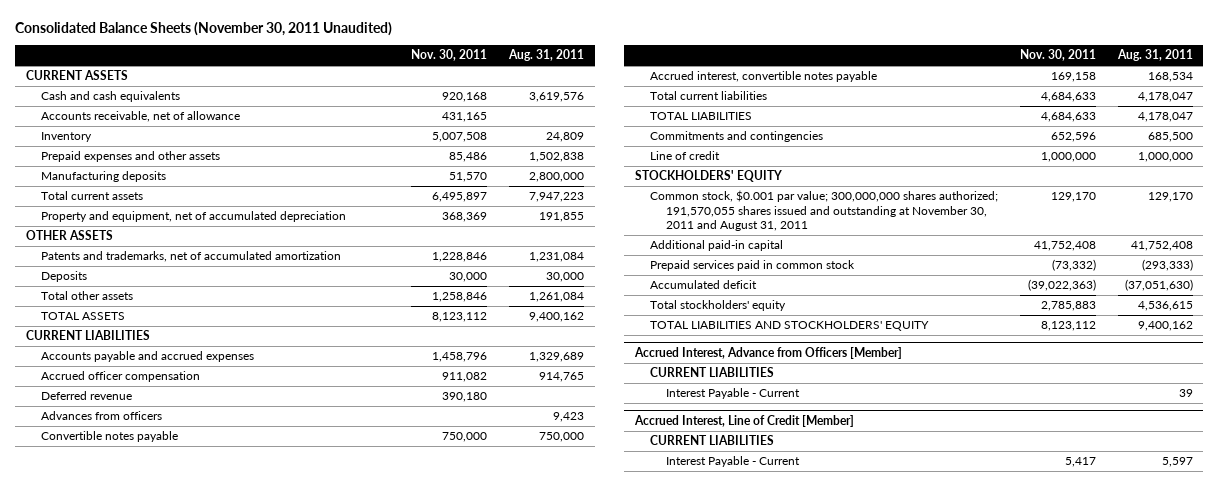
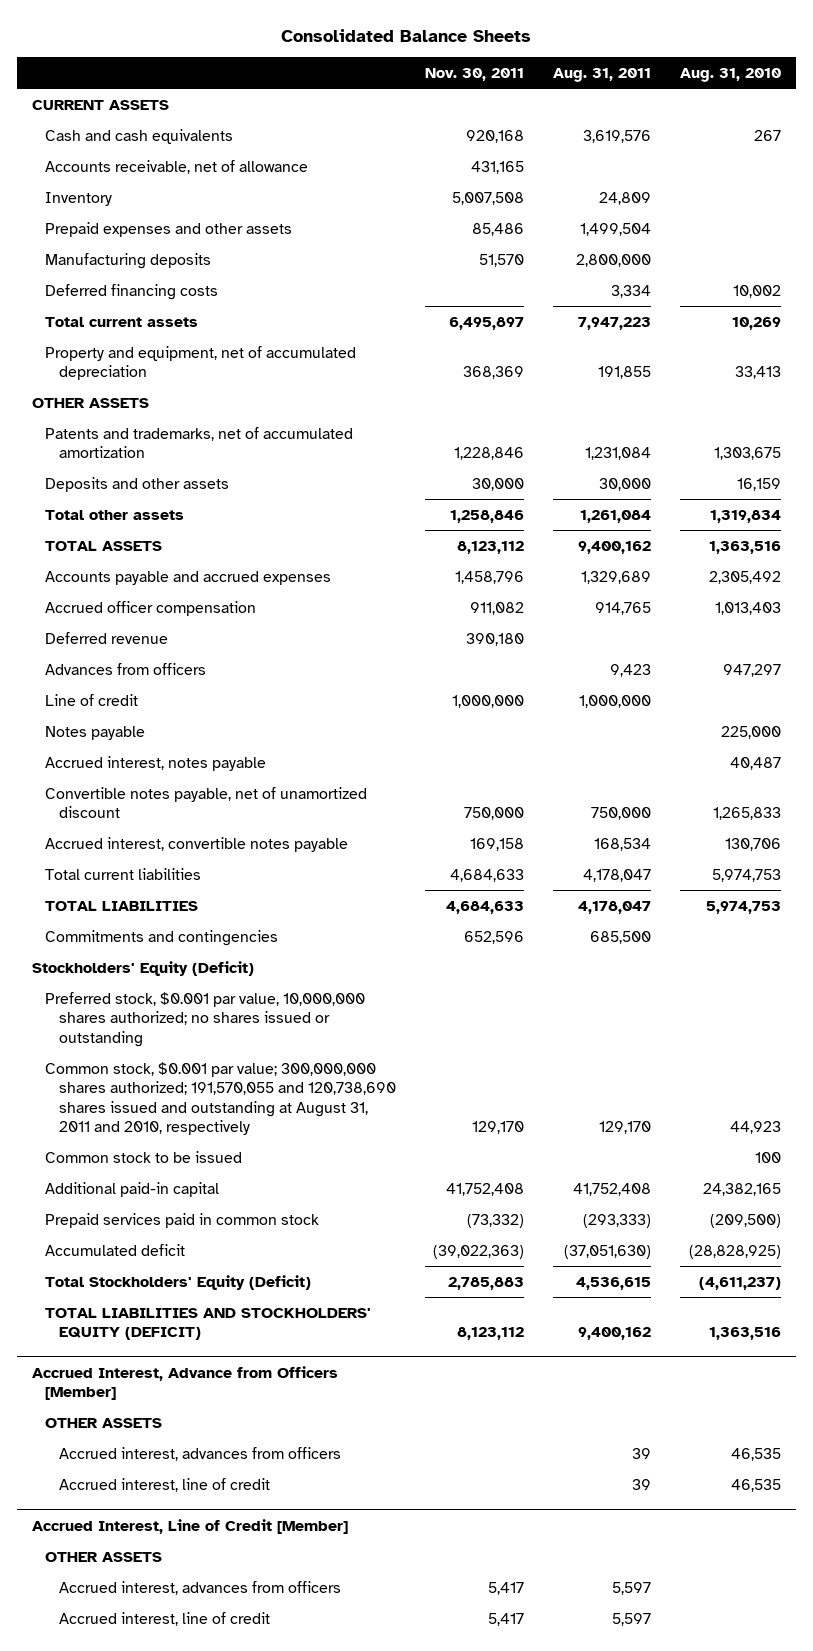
- Consolidated Balance Sheets (November 30, 2011 Unaudited)
+ Consolidated Balance Sheets
- | Nov. 30, 2011 | Aug. 31, 2011
+ | Nov. 30, 2011 | Aug. 31, 2011 | Aug. 31, 2010
- Prepaid expenses and other assets | 85,486 | 1,502,838
+ Prepaid expenses and other assets | 85,486 | 1,499,504 |
+ Deferred financing costs | | 3,334 | 10,002
- Deposits | 30,000 | 30,000
+ Deposits and other assets | 30,000 | 30,000 | 16,159
- CURRENT LIABILITIES
- Convertible notes payable | 750,000 | 750,000
moved up: Line of credit | 1,000,000 | 1,000,000 |
+ Notes payable | | | 225,000
+ Accrued interest, notes payable | | | 40,487
+ Convertible notes payable, net of unamortized discount | 750,000 | 750,000 | 1,265,833
- STOCKHOLDERS' EQUITY
- Common stock, $0.001 par value; 300,000,000 shares authorized; 191,570,055 shares issued and outstanding at November 30, 2011 and August 31, 2011 | 129,170 | 129,170
+ Stockholders' Equity (Deficit)
+ Preferred stock, $0.001 par value, 10,000,000 shares authorized; no shares issued or outstanding
+ Common stock, $0.001 par value; 300,000,000 shares authorized; 191,570,055 and 120,738,690 shares issued and outstanding at August 31, 2011 and 2010, respectively | 129,170 | 129,170 | 44,923
+ Common stock to be issued | | | 100
- Total stockholders' equity | 2,785,883 | 4,536,615
- TOTAL LIABILITIES AND STOCKHOLDERS' EQUITY | 8,123,112 | 9,400,162
+ Total Stockholders' Equity (Deficit) | 2,785,883 | 4,536,615 | (4,611,237)
+ TOTAL LIABILITIES AND STOCKHOLDERS' EQUITY (DEFICIT) | 8,123,112 | 9,400,162 | 1,363,516
@ Accrued Interest, Advance from Officers [Member]
- CURRENT LIABILITIES
- Interest Payable - Current | | 39
+ OTHER ASSETS
+ Accrued interest, advances from officers | | 39 | 46,535
+ Accrued interest, line of credit | | 39 | 46,535
@ Accrued Interest, Line of Credit [Member]
- CURRENT LIABILITIES
- Interest Payable - Current | 5,417 | 5,597
+ OTHER ASSETS
+ Accrued interest, advances from officers | 5,417 | 5,597 |
+ Accrued interest, line of credit | 5,417 | 5,597 |

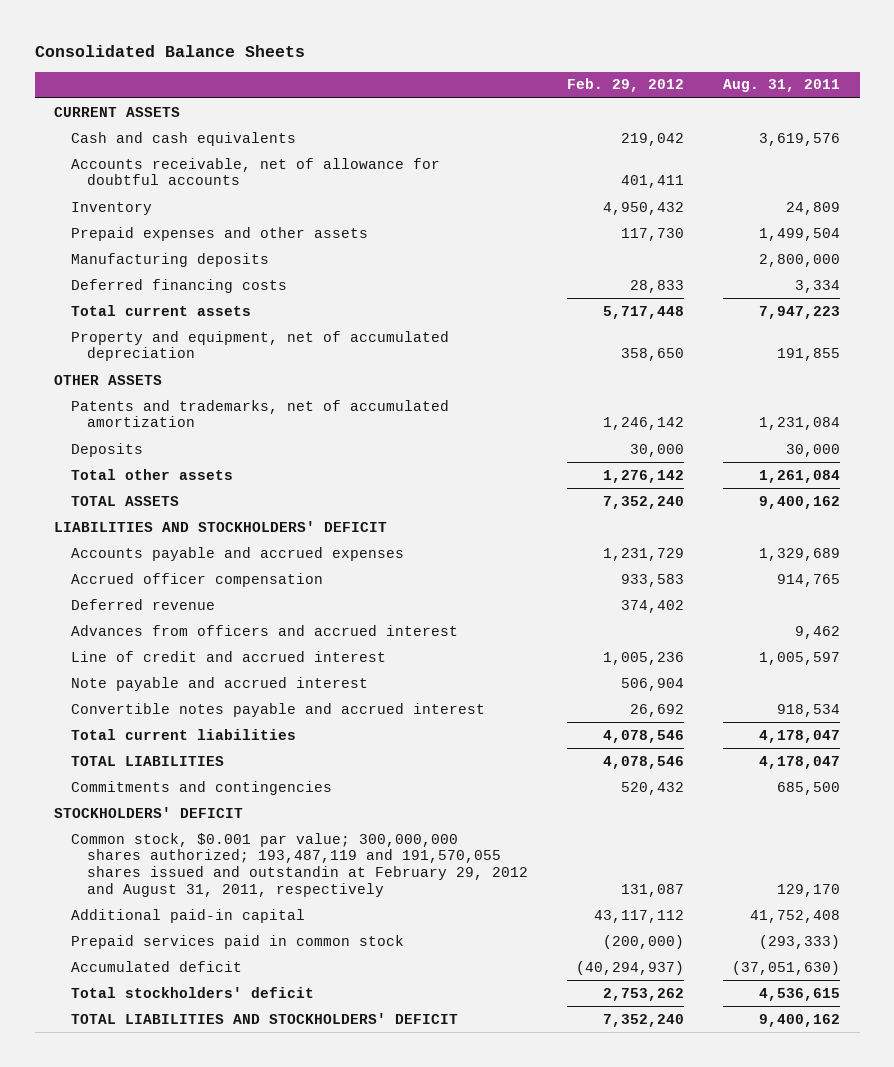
- | Nov. 30, 2011 | Aug. 31, 2011 | Aug. 31, 2010
+ | Feb. 29, 2012 | Aug. 31, 2011
- Accounts receivable, net of allowance | 431,165 | |
+ Accounts receivable, net of allowance for doubtful accounts | 401,411 |
- Deposits and other assets | 30,000 | 30,000 | 16,159
+ Deposits | 30,000 | 30,000
+ LIABILITIES AND STOCKHOLDERS' DEFICIT
- Advances from officers | | 9,423 | 947,297
- Line of credit | 1,000,000 | 1,000,000 |
- Notes payable | | | 225,000
- Accrued interest, notes payable | | | 40,487
- Convertible notes payable, net of unamortized discount | 750,000 | 750,000 | 1,265,833
- Accrued interest, convertible notes payable | 169,158 | 168,534 | 130,706
+ Advances from officers and accrued interest | | 9,462
+ Line of credit and accrued interest | 1,005,236 | 1,005,597
+ Note payable and accrued interest | 506,904 |
+ Convertible notes payable and accrued interest | 26,692 | 918,534
- Stockholders' Equity (Deficit)
- Preferred stock, $0.001 par value, 10,000,000 shares authorized; no shares issued or outstanding
- Common stock, $0.001 par value; 300,000,000 shares authorized; 191,570,055 and 120,738,690 shares issued and outstanding at August 31, 2011 and 2010, respectively | 129,170 | 129,170 | 44,923
- Common stock to be issued | | | 100
+ STOCKHOLDERS' DEFICIT
+ Common stock, $0.001 par value; 300,000,000 shares authorized; 193,487,119 and 191,570,055 shares issued and outstandin at February 29, 2012 and August 31, 2011, respectively | 131,087 | 129,170
- Total Stockholders' Equity (Deficit) | 2,785,883 | 4,536,615 | (4,611,237)
- TOTAL LIABILITIES AND STOCKHOLDERS' EQUITY (DEFICIT) | 8,123,112 | 9,400,162 | 1,363,516
- Accrued Interest, Advance from Officers [Member]
- OTHER ASSETS
- Accrued interest, advances from officers | | 39 | 46,535
- Accrued interest, line of credit | | 39 | 46,535
- Accrued Interest, Line of Credit [Member]
- OTHER ASSETS
- Accrued interest, advances from officers | 5,417 | 5,597 |
- Accrued interest, line of credit | 5,417 | 5,597 |
+ Total stockholders' deficit | 2,753,262 | 4,536,615
+ TOTAL LIABILITIES AND STOCKHOLDERS' DEFICIT | 7,352,240 | 9,400,162

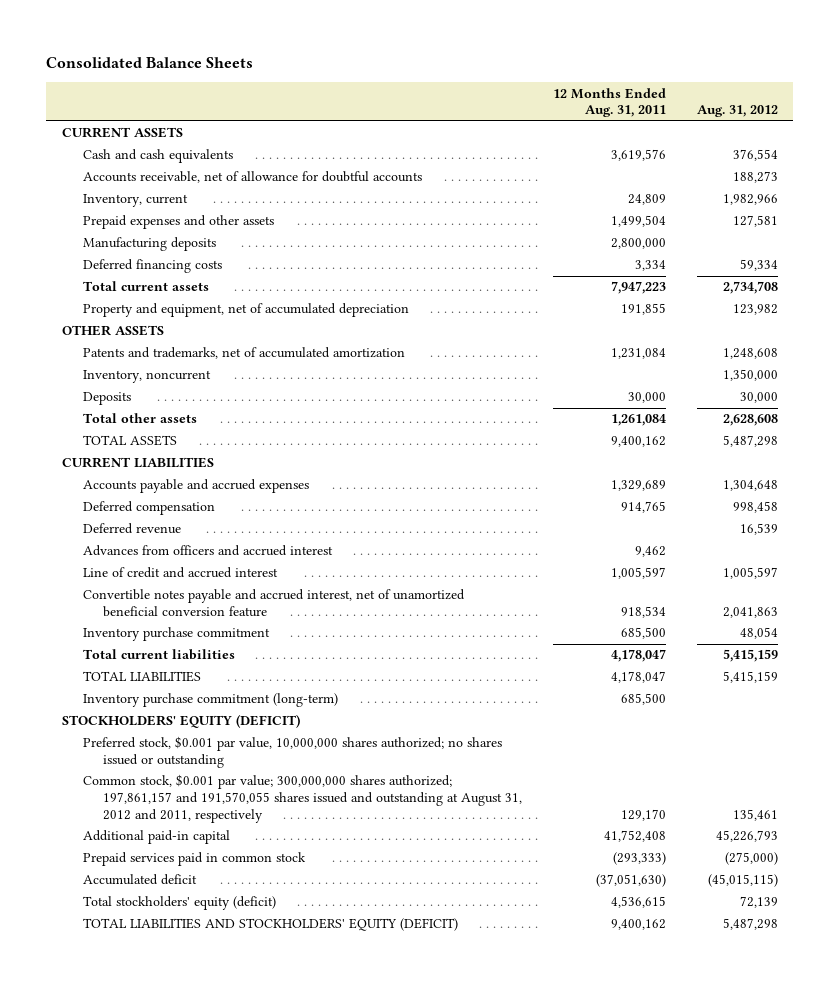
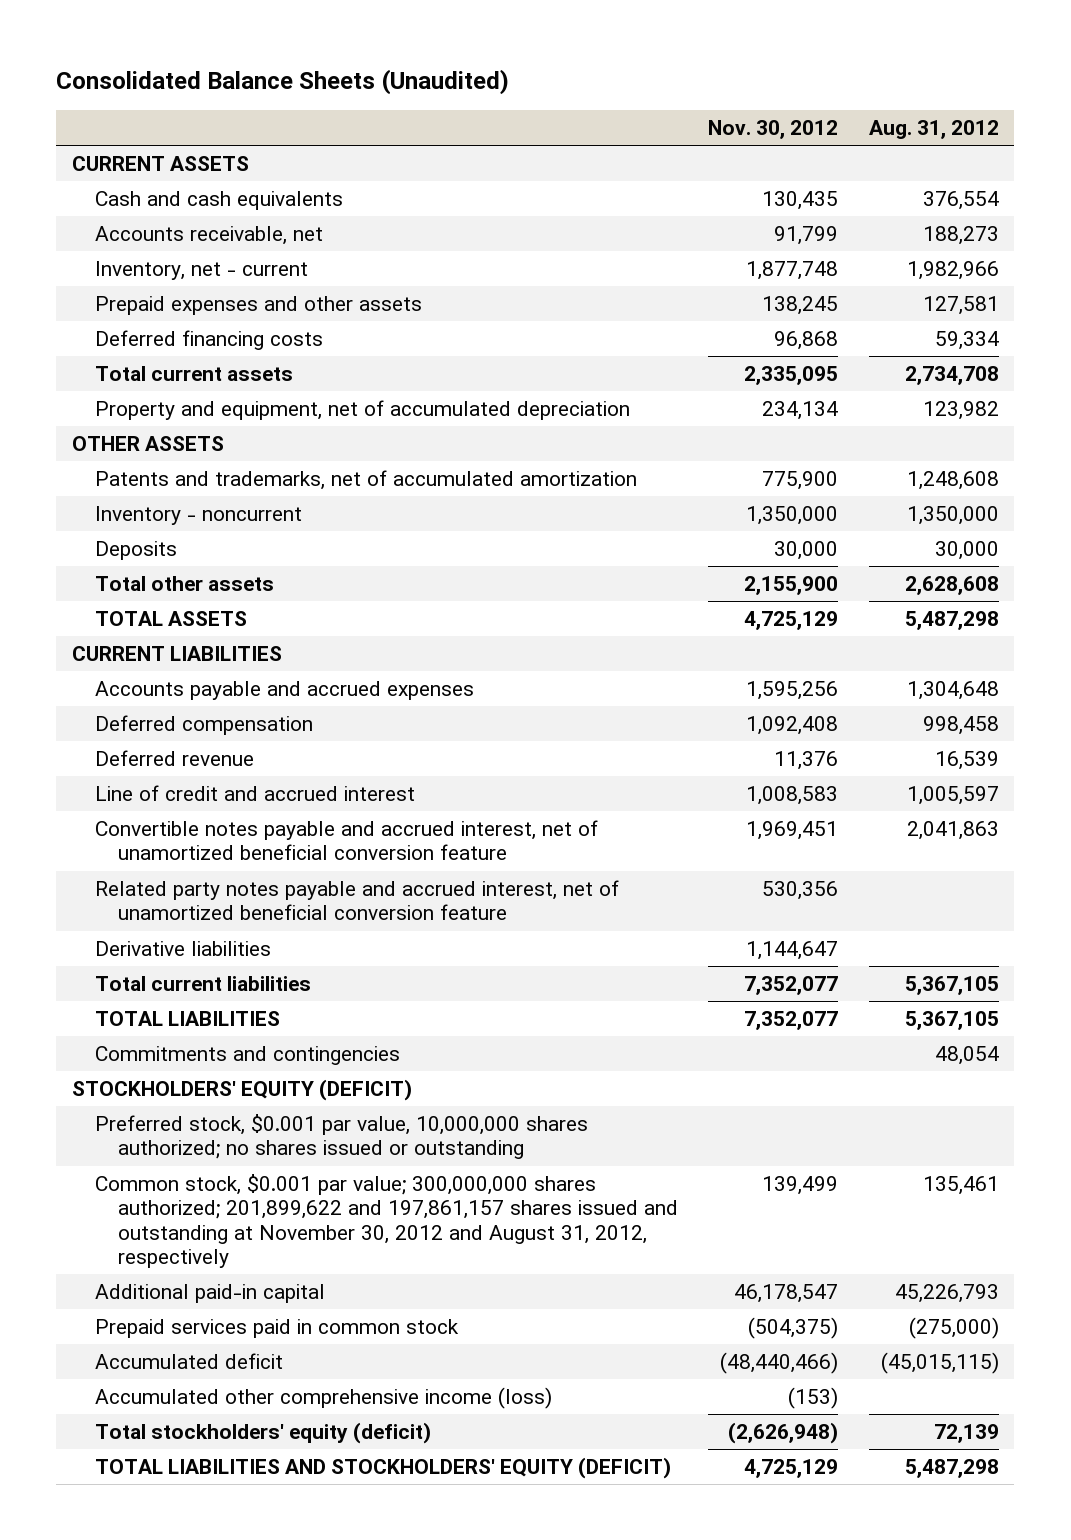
- Consolidated Balance Sheets
+ Consolidated Balance Sheets (Unaudited)
- | 12 Months Ended Aug. 31, 2011 | Aug. 31, 2012
+ | Nov. 30, 2012 | Aug. 31, 2012
- Accounts receivable, net of allowance for doubtful accounts | | 188,273
- Inventory, current | 24,809 | 1,982,966
+ Accounts receivable, net | 91,799 | 188,273
+ Inventory, net - current | 1,877,748 | 1,982,966
- Manufacturing deposits | 2,800,000 |
- Inventory, noncurrent | | 1,350,000
+ Inventory - noncurrent | 1,350,000 | 1,350,000
- Advances from officers and accrued interest | 9,462 |
- Inventory purchase commitment | 685,500 | 48,054
- Total current liabilities | 4,178,047 | 5,415,159
- TOTAL LIABILITIES | 4,178,047 | 5,415,159
- Inventory purchase commitment (long-term) | 685,500 |
+ Related party notes payable and accrued interest, net of unamortized beneficial conversion feature | 530,356 |
+ Derivative liabilities | 1,144,647 |
+ Total current liabilities | 7,352,077 | 5,367,105
+ TOTAL LIABILITIES | 7,352,077 | 5,367,105
+ Commitments and contingencies | | 48,054
- Common stock, $0.001 par value; 300,000,000 shares authorized; 197,861,157 and 191,570,055 shares issued and outstanding at August 31, 2012 and 2011, respectively | 129,170 | 135,461
+ Common stock, $0.001 par value; 300,000,000 shares authorized; 201,899,622 and 197,861,157 shares issued and outstanding at November 30, 2012 and August 31, 2012, respectively | 139,499 | 135,461
+ Accumulated other comprehensive income (loss) | (153) |

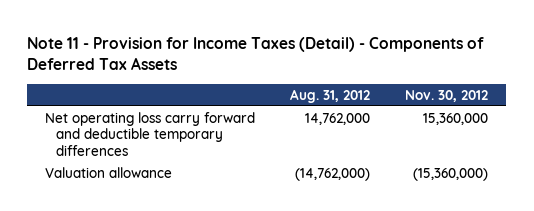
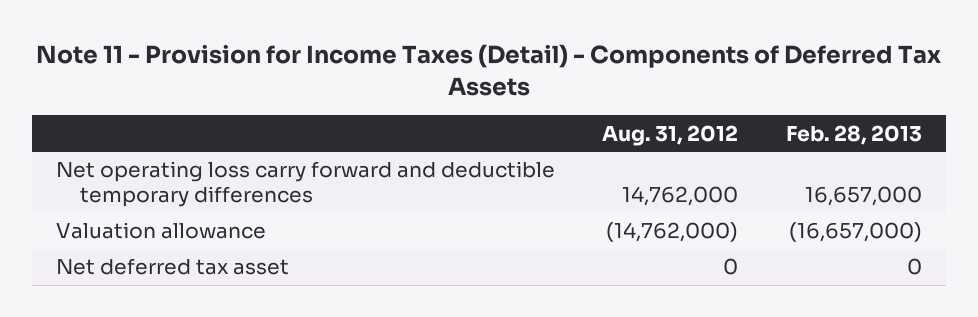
- | Aug. 31, 2012 | Nov. 30, 2012
+ | Aug. 31, 2012 | Feb. 28, 2013
+ Net deferred tax asset | 0 | 0

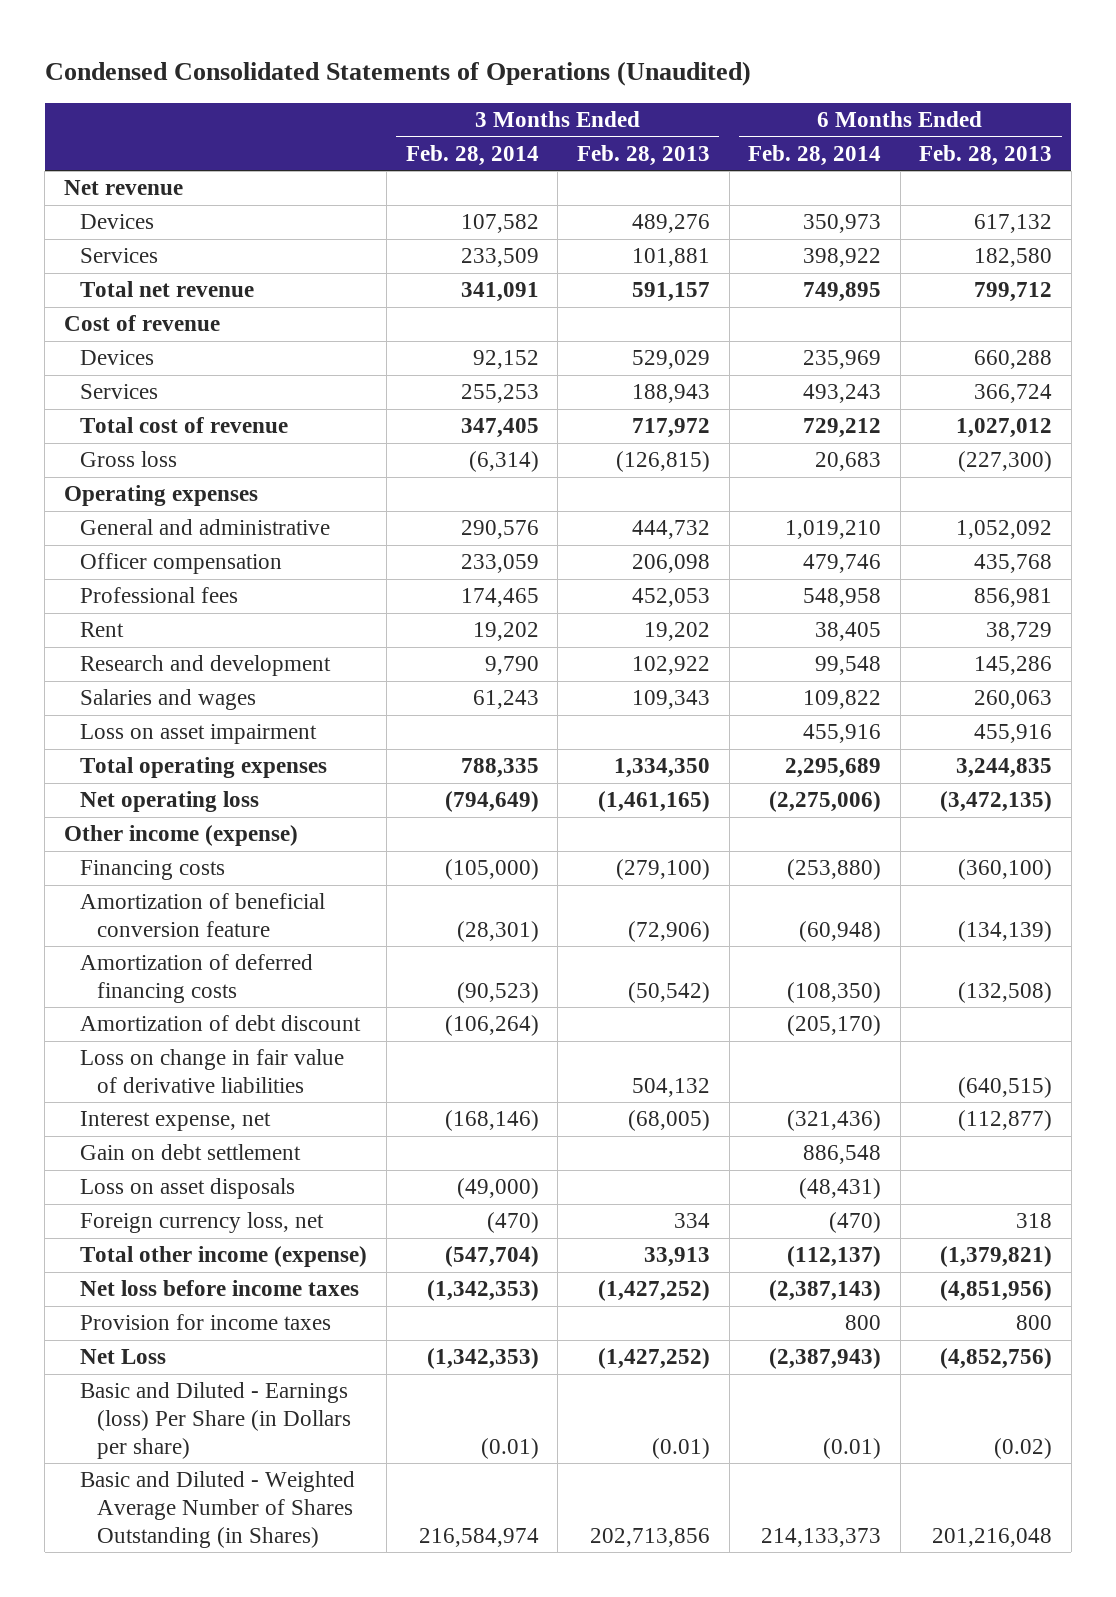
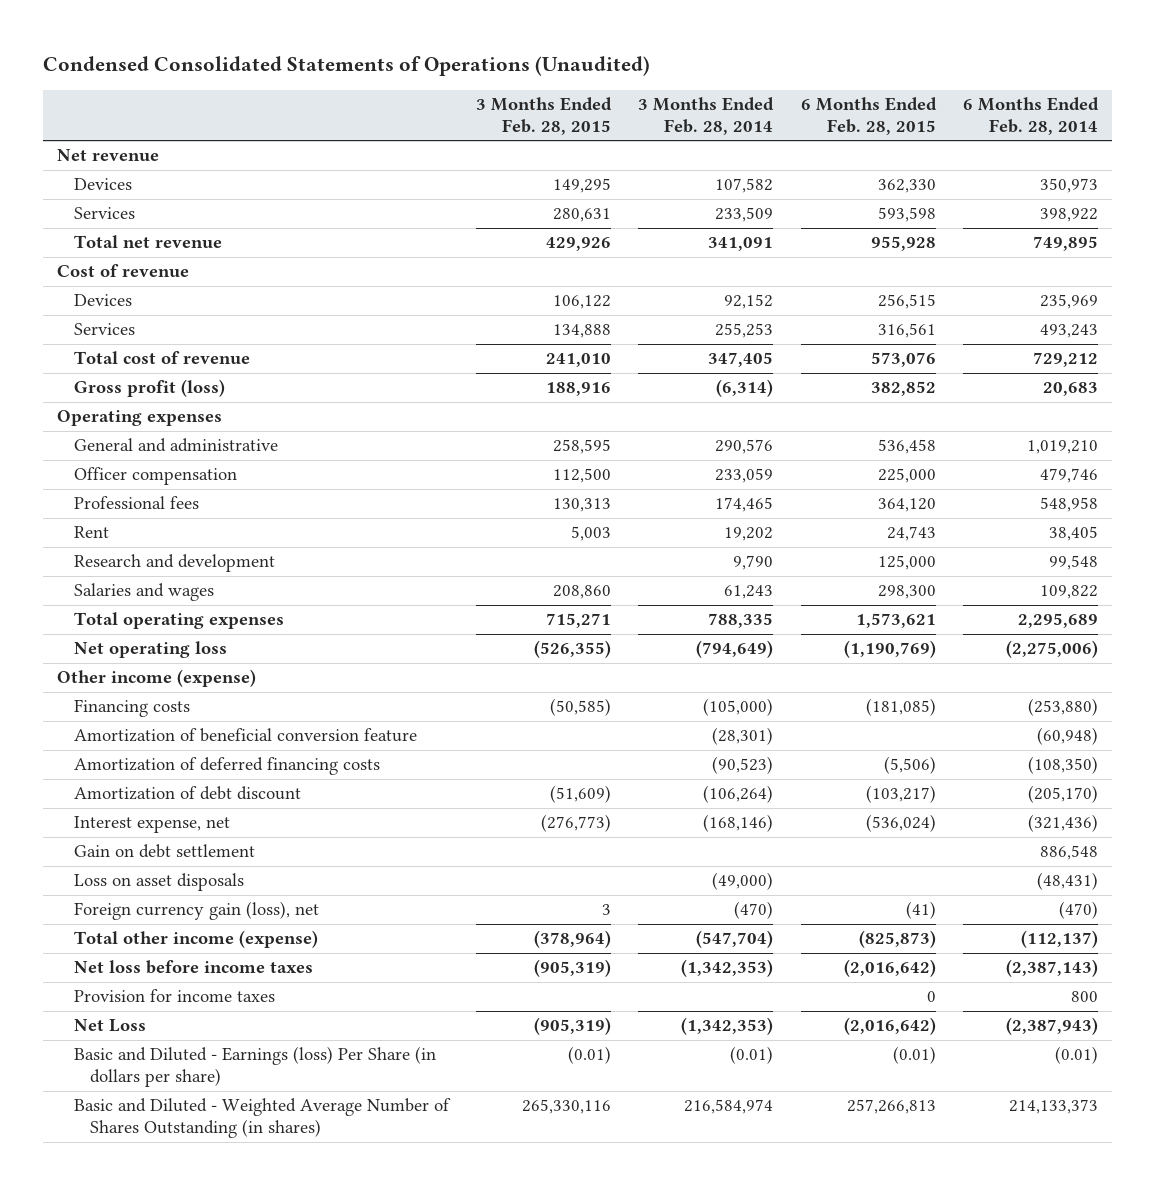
- | 3 Months Ended Feb. 28, 2014 | 3 Months Ended Feb. 28, 2013 | 6 Months Ended Feb. 28, 2014 | 6 Months Ended Feb. 28, 2013
+ | 3 Months Ended Feb. 28, 2015 | 3 Months Ended Feb. 28, 2014 | 6 Months Ended Feb. 28, 2015 | 6 Months Ended Feb. 28, 2014
- Gross loss | (6,314) | (126,815) | 20,683 | (227,300)
+ Gross profit (loss) | 188,916 | (6,314) | 382,852 | 20,683
- Loss on asset impairment | | | 455,916 | 455,916
- Loss on change in fair value of derivative liabilities | | 504,132 | | (640,515)
- Foreign currency loss, net | (470) | 334 | (470) | 318
+ Foreign currency gain (loss), net | 3 | (470) | (41) | (470)
- Basic and Diluted - Earnings (loss) Per Share (in Dollars per share) | (0.01) | (0.01) | (0.01) | (0.02)
- Basic and Diluted - Weighted Average Number of Shares Outstanding (in Shares) | 216,584,974 | 202,713,856 | 214,133,373 | 201,216,048
+ Basic and Diluted - Earnings (loss) Per Share (in dollars per share) | (0.01) | (0.01) | (0.01) | (0.01)
+ Basic and Diluted - Weighted Average Number of Shares Outstanding (in shares) | 265,330,116 | 216,584,974 | 257,266,813 | 214,133,373

